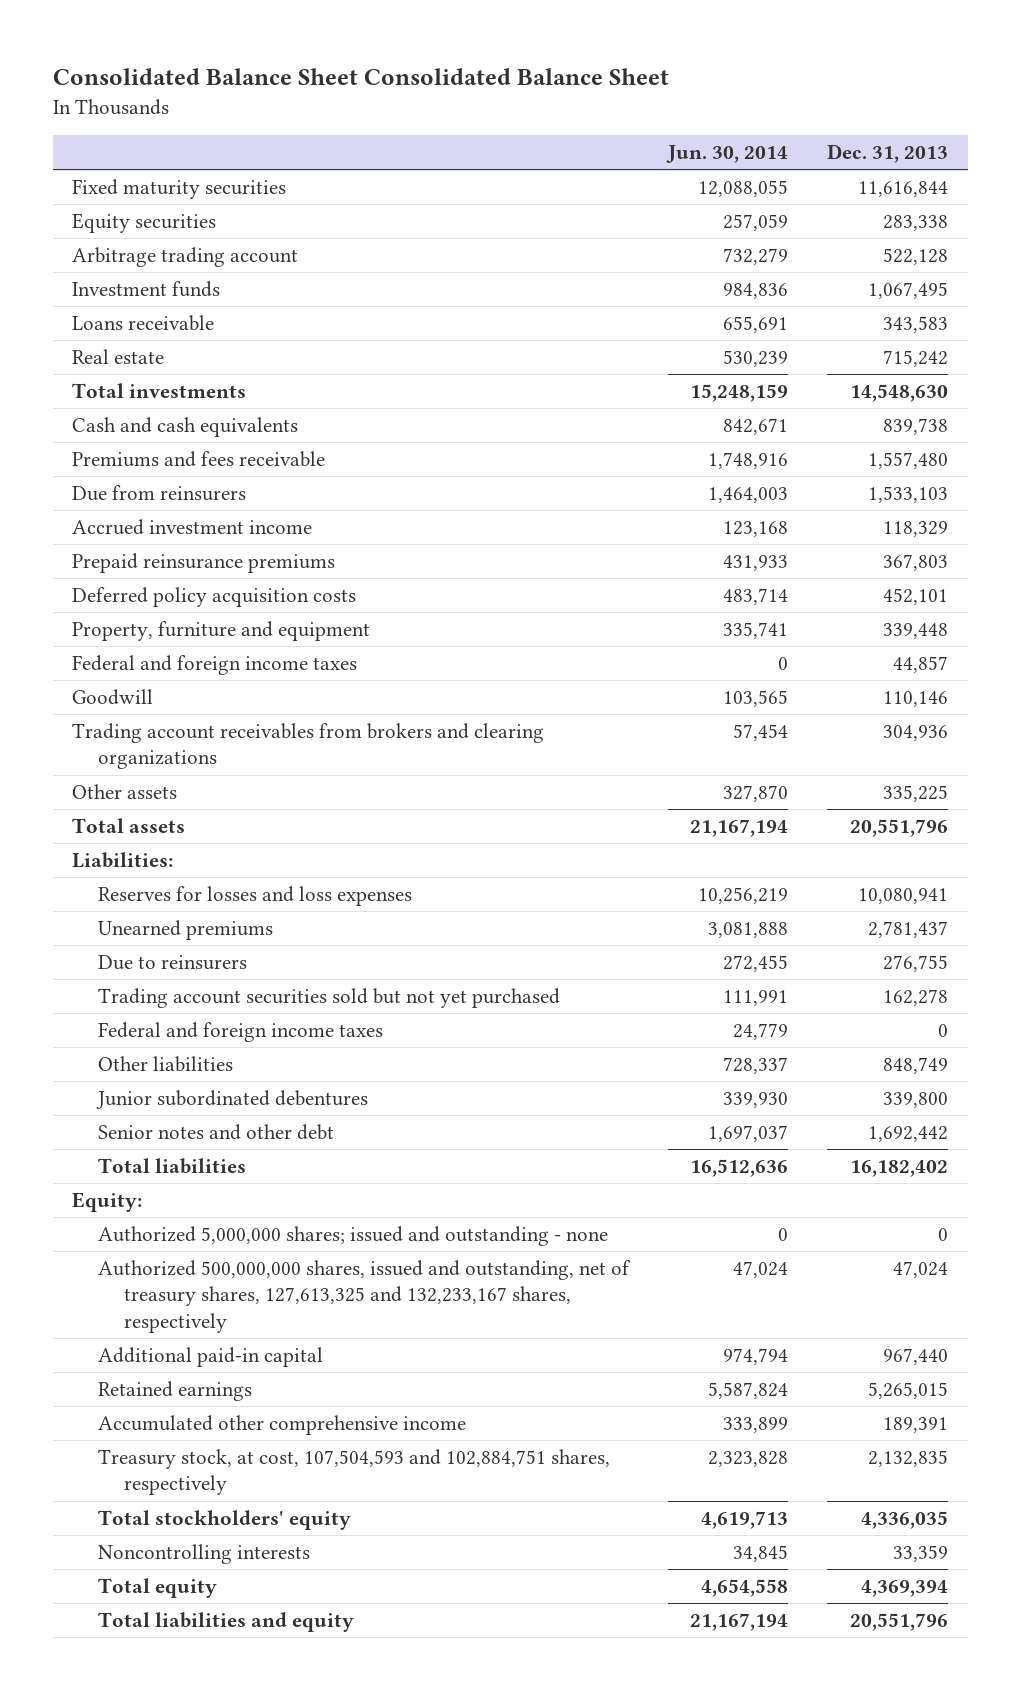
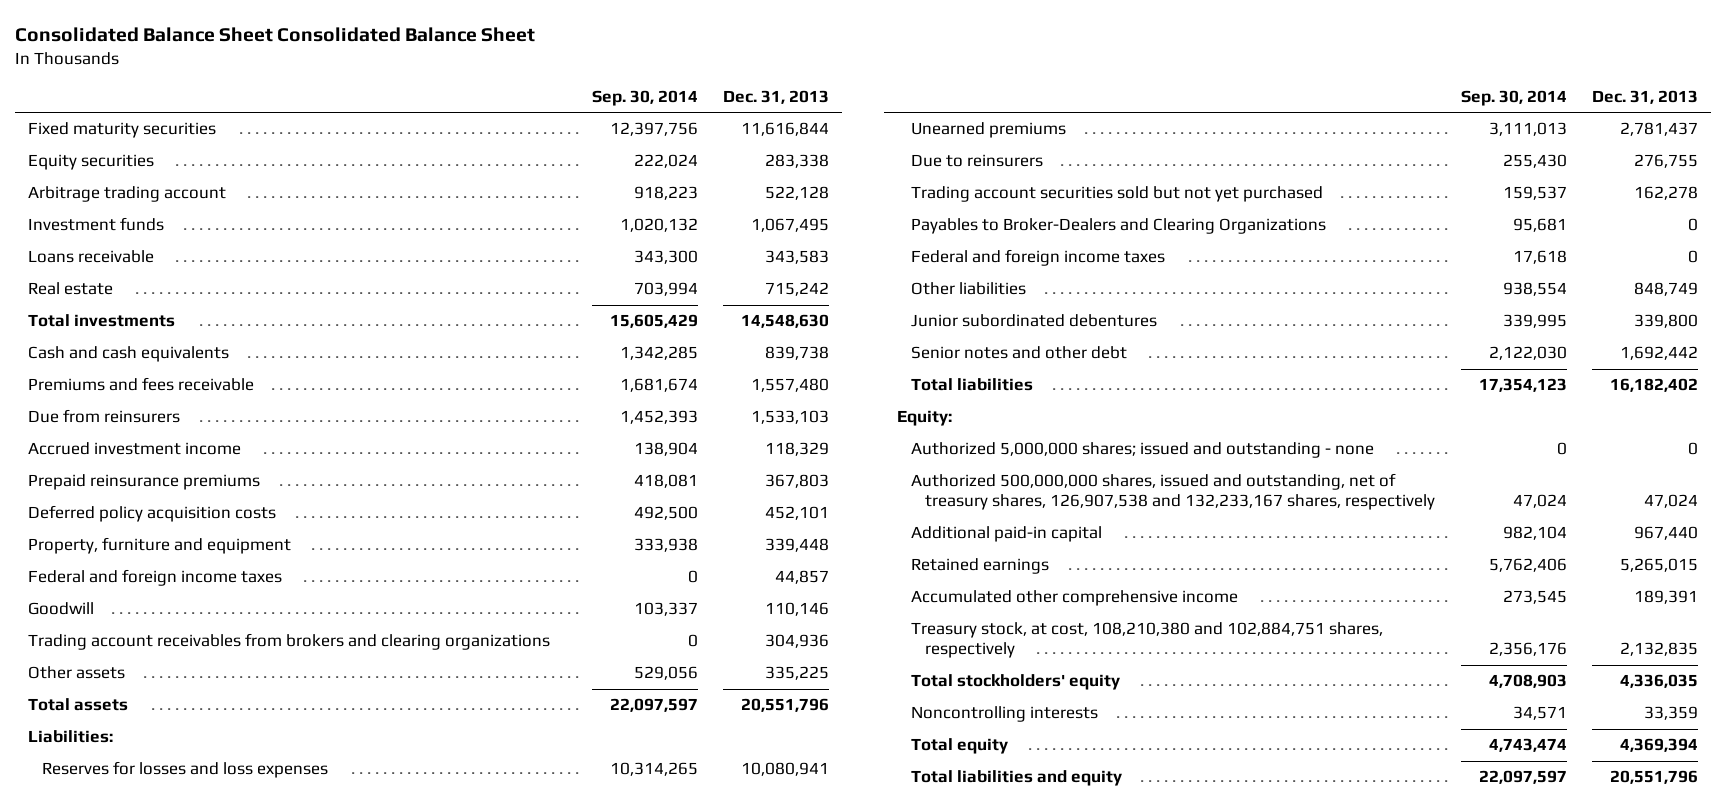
- | Jun. 30, 2014 | Dec. 31, 2013
+ | Sep. 30, 2014 | Dec. 31, 2013
+ Payables to Broker-Dealers and Clearing Organizations | 95,681 | 0
- Authorized 500,000,000 shares, issued and outstanding, net of treasury shares, 127,613,325 and 132,233,167 shares, respectively | 47,024 | 47,024
+ Authorized 500,000,000 shares, issued and outstanding, net of treasury shares, 126,907,538 and 132,233,167 shares, respectively | 47,024 | 47,024
- Treasury stock, at cost, 107,504,593 and 102,884,751 shares, respectively | 2,323,828 | 2,132,835
+ Treasury stock, at cost, 108,210,380 and 102,884,751 shares, respectively | 2,356,176 | 2,132,835

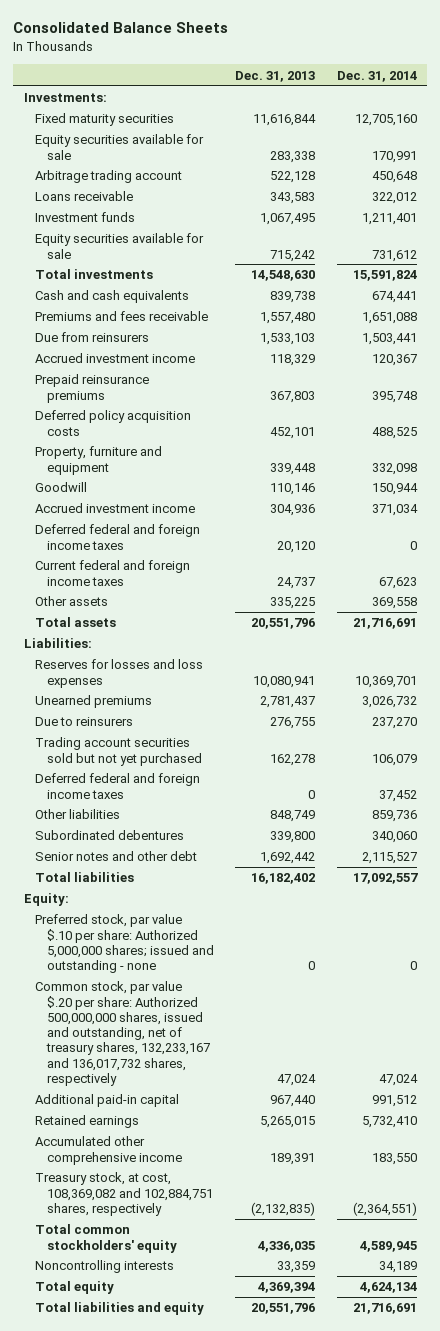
- Consolidated Balance Sheet Consolidated Balance Sheet
+ Consolidated Balance Sheets
- | Sep. 30, 2014 | Dec. 31, 2013
+ | Dec. 31, 2013 | Dec. 31, 2014
+ Investments:
- Equity securities | 222,024 | 283,338
+ Equity securities available for sale | 283,338 | 170,991
- Real estate | 703,994 | 715,242
moved down: Investment funds | 1,067,495 | 1,211,401
+ Equity securities available for sale | 715,242 | 731,612
- Federal and foreign income taxes | 0 | 44,857
- Trading account receivables from brokers and clearing organizations | 0 | 304,936
+ Accrued investment income | 304,936 | 371,034
+ Deferred federal and foreign income taxes | 20,120 | 0
+ Current federal and foreign income taxes | 24,737 | 67,623
- Payables to Broker-Dealers and Clearing Organizations | 95,681 | 0
- Federal and foreign income taxes | 17,618 | 0
+ Deferred federal and foreign income taxes | 0 | 37,452
- Junior subordinated debentures | 339,995 | 339,800
+ Subordinated debentures | 339,800 | 340,060
- Authorized 5,000,000 shares; issued and outstanding - none | 0 | 0
- Authorized 500,000,000 shares, issued and outstanding, net of treasury shares, 126,907,538 and 132,233,167 shares, respectively | 47,024 | 47,024
+ Preferred stock, par value $.10 per share: Authorized 5,000,000 shares; issued and outstanding - none | 0 | 0
+ Common stock, par value $.20 per share: Authorized 500,000,000 shares, issued and outstanding, net of treasury shares, 132,233,167 and 136,017,732 shares, respectively | 47,024 | 47,024
- Treasury stock, at cost, 108,210,380 and 102,884,751 shares, respectively | 2,356,176 | 2,132,835
- Total stockholders' equity | 4,708,903 | 4,336,035
+ Treasury stock, at cost, 108,369,082 and 102,884,751 shares, respectively | (2,132,835) | (2,364,551)
+ Total common stockholders' equity | 4,336,035 | 4,589,945

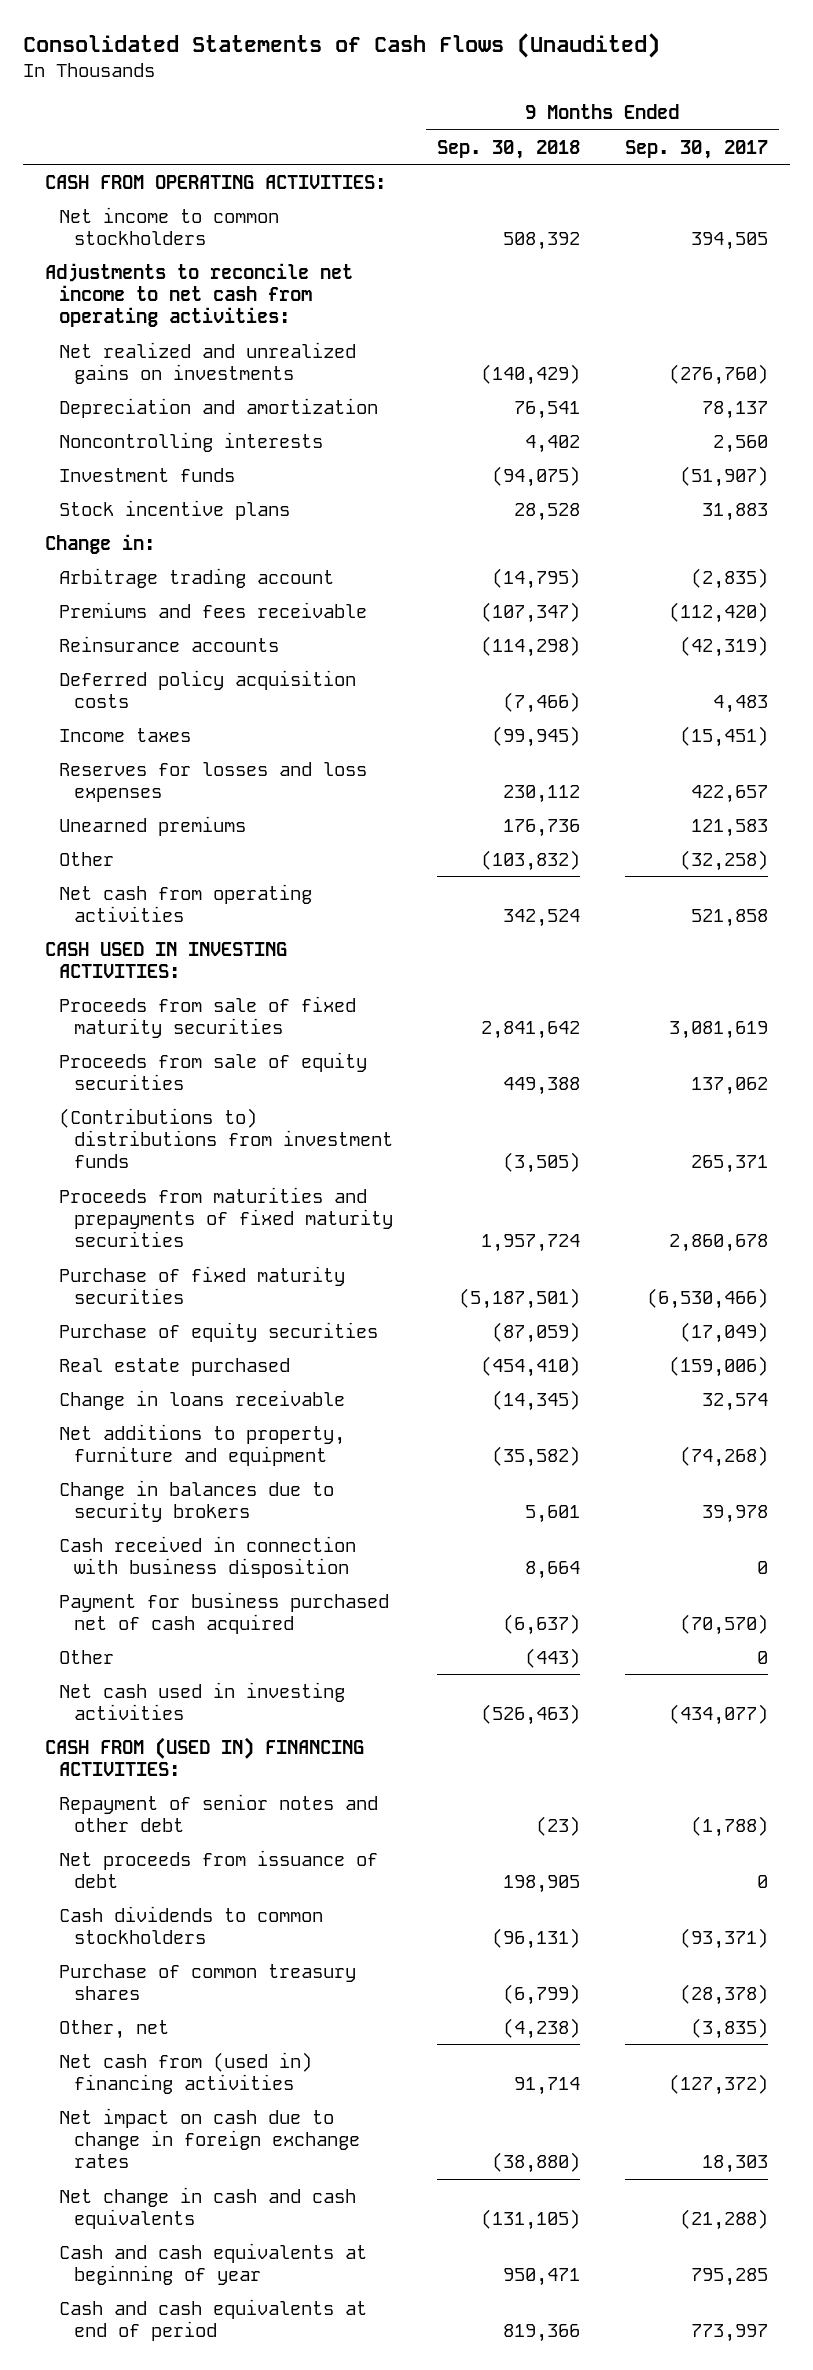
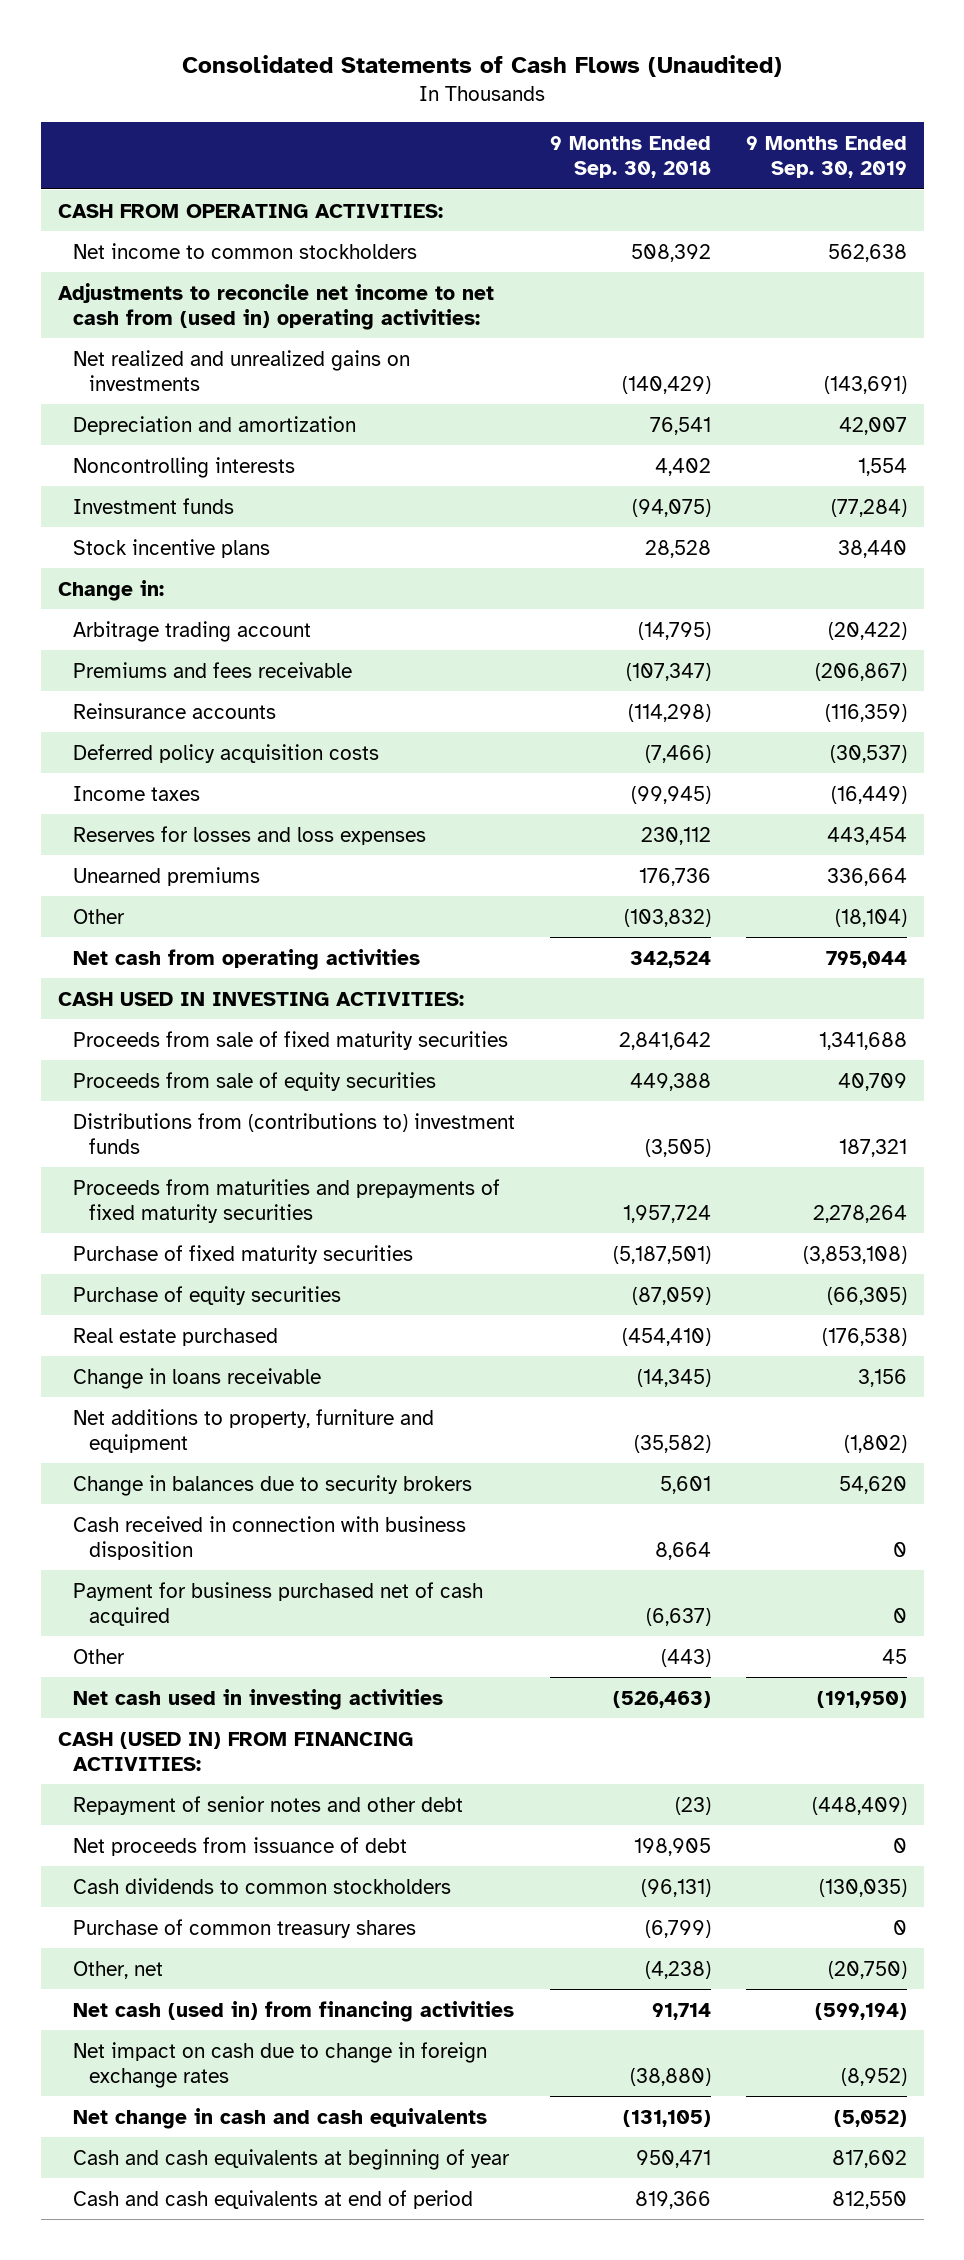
- | 9 Months Ended Sep. 30, 2018 | 9 Months Ended Sep. 30, 2017
+ | 9 Months Ended Sep. 30, 2018 | 9 Months Ended Sep. 30, 2019
- Adjustments to reconcile net income to net cash from operating activities:
+ Adjustments to reconcile net income to net cash from (used in) operating activities:
- (Contributions to) distributions from investment funds | (3,505) | 265,371
+ Distributions from (contributions to) investment funds | (3,505) | 187,321
- CASH FROM (USED IN) FINANCING ACTIVITIES:
+ CASH (USED IN) FROM FINANCING ACTIVITIES:
- Net cash from (used in) financing activities | 91,714 | (127,372)
+ Net cash (used in) from financing activities | 91,714 | (599,194)

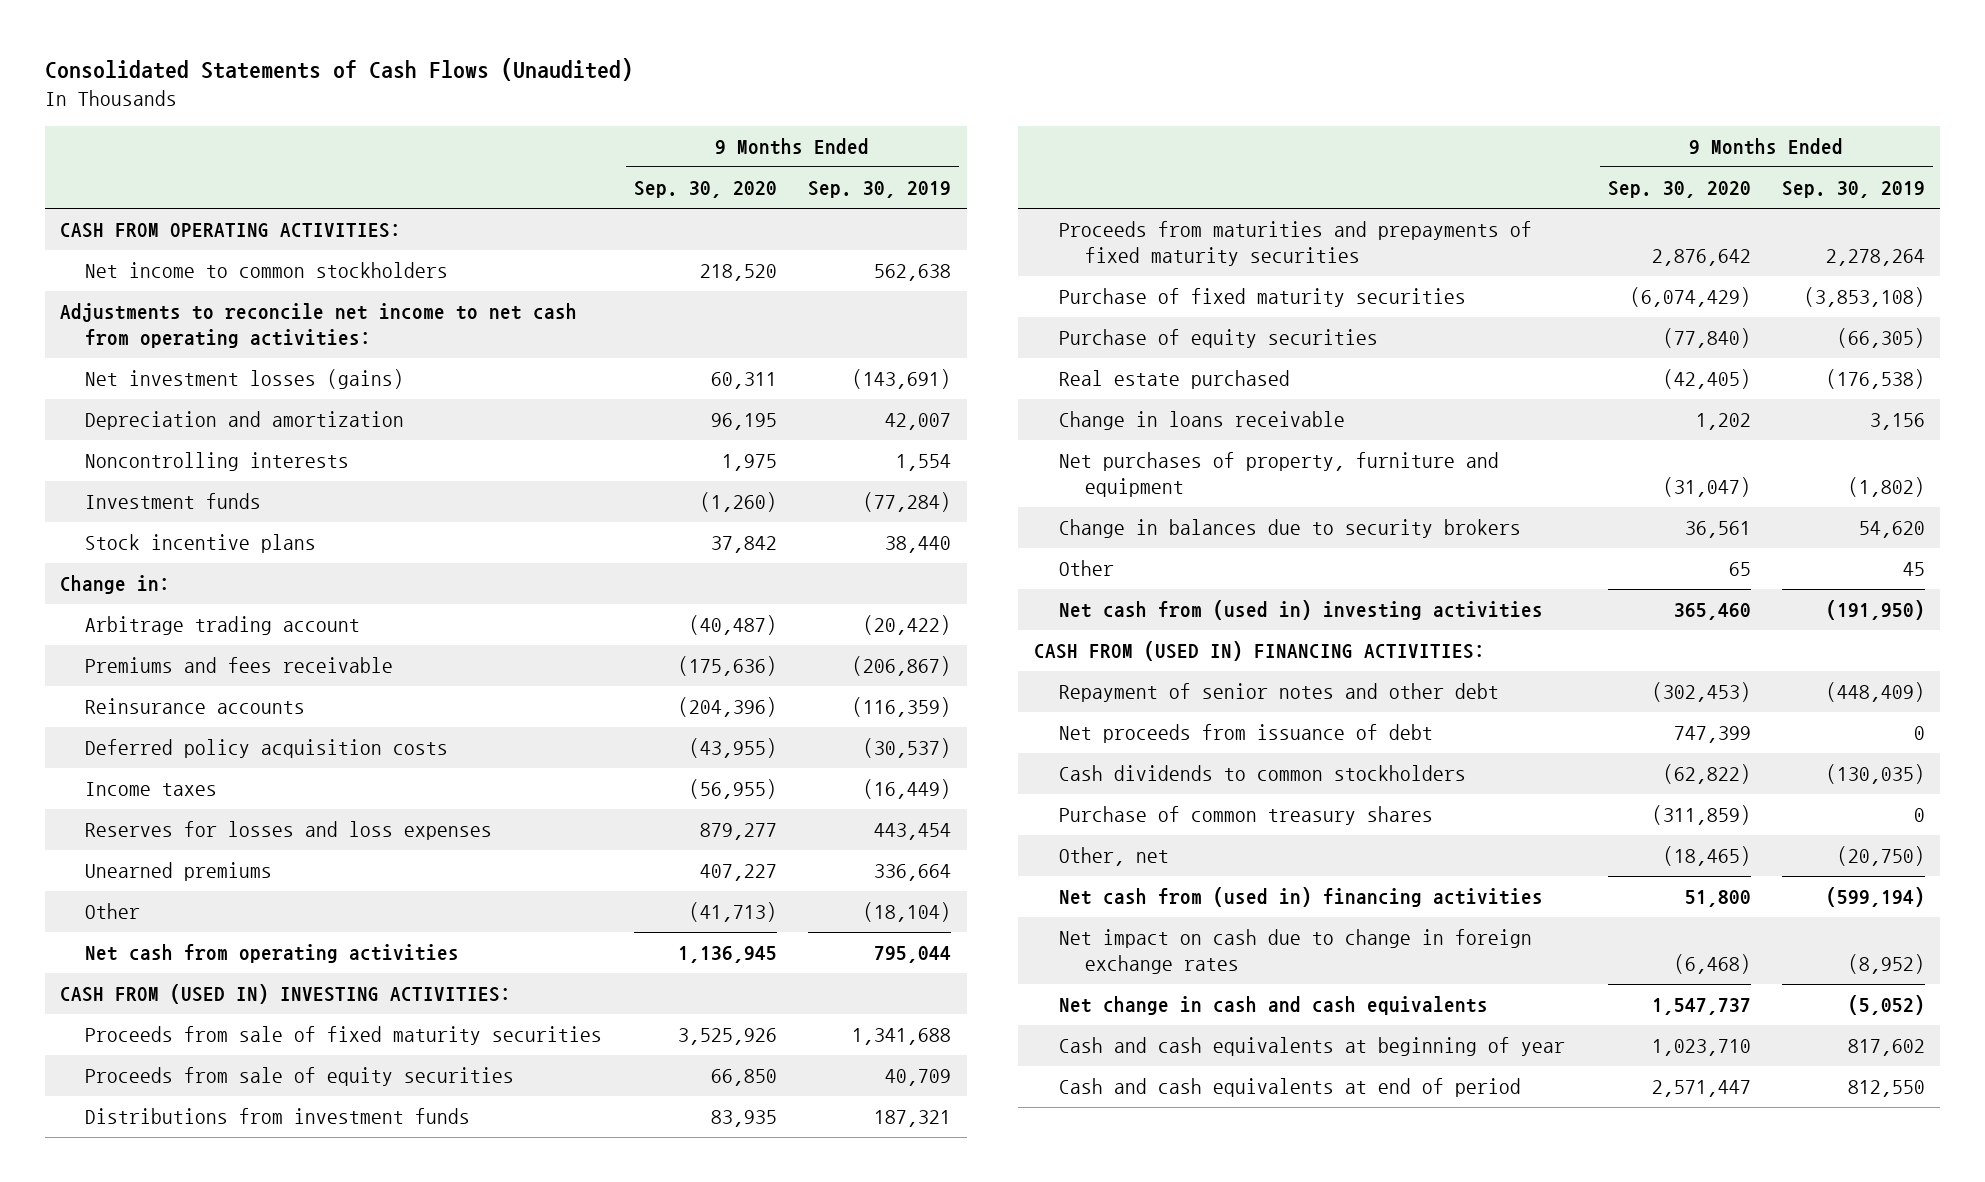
- | 9 Months Ended Sep. 30, 2018 | 9 Months Ended Sep. 30, 2019
+ | 9 Months Ended Sep. 30, 2020 | 9 Months Ended Sep. 30, 2019
- Adjustments to reconcile net income to net cash from (used in) operating activities:
- Net realized and unrealized gains on investments | (140,429) | (143,691)
+ Adjustments to reconcile net income to net cash from operating activities:
+ Net investment losses (gains) | 60,311 | (143,691)
- CASH USED IN INVESTING ACTIVITIES:
+ CASH FROM (USED IN) INVESTING ACTIVITIES:
- Distributions from (contributions to) investment funds | (3,505) | 187,321
+ Distributions from investment funds | 83,935 | 187,321
- Net additions to property, furniture and equipment | (35,582) | (1,802)
+ Net purchases of property, furniture and equipment | (31,047) | (1,802)
- Cash received in connection with business disposition | 8,664 | 0
- Payment for business purchased net of cash acquired | (6,637) | 0
- Net cash used in investing activities | (526,463) | (191,950)
- CASH (USED IN) FROM FINANCING ACTIVITIES:
+ Net cash from (used in) investing activities | 365,460 | (191,950)
+ CASH FROM (USED IN) FINANCING ACTIVITIES:
- Net cash (used in) from financing activities | 91,714 | (599,194)
+ Net cash from (used in) financing activities | 51,800 | (599,194)

